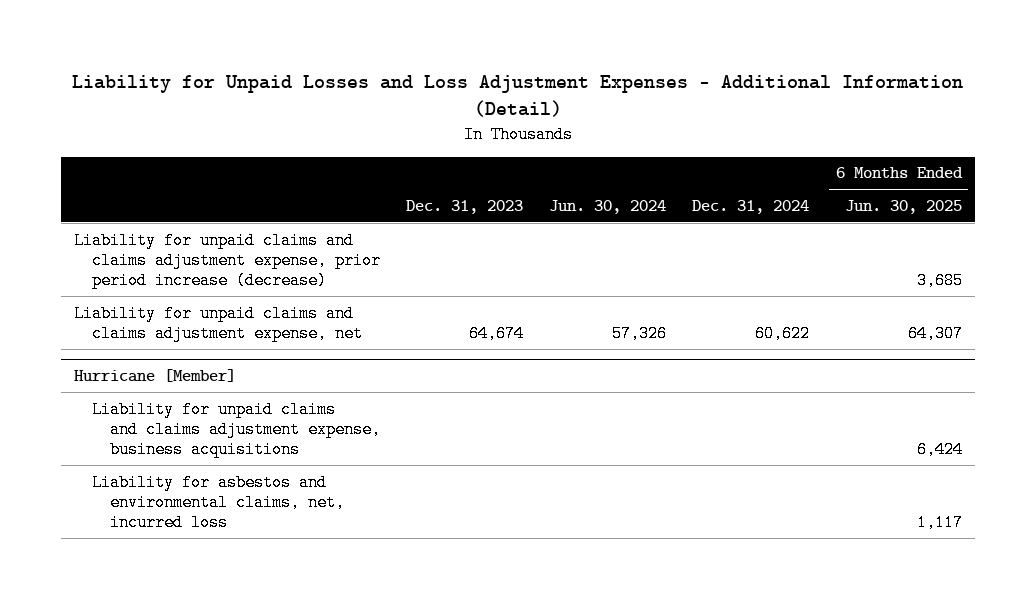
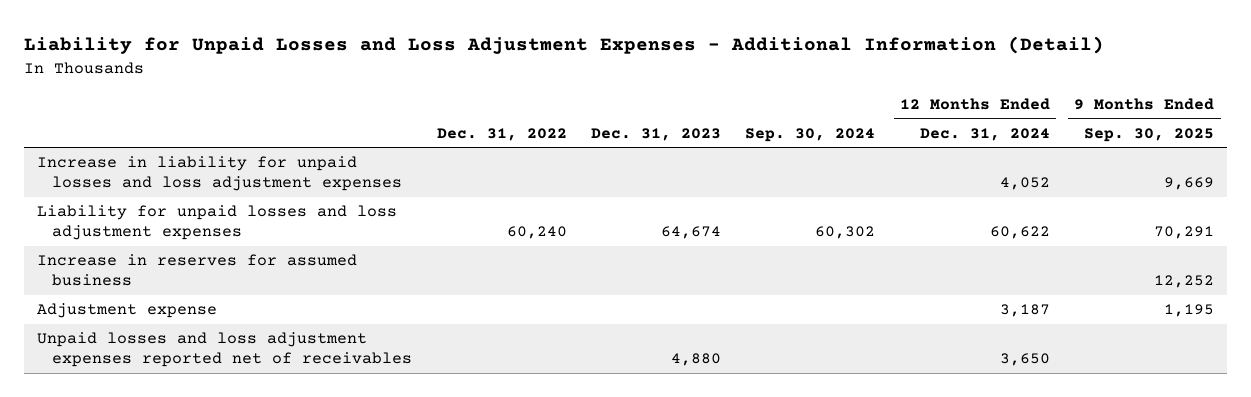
- | Dec. 31, 2023 | Jun. 30, 2024 | Dec. 31, 2024 | 6 Months Ended Jun. 30, 2025
+ | Dec. 31, 2022 | Dec. 31, 2023 | Sep. 30, 2024 | 12 Months Ended Dec. 31, 2024 | 9 Months Ended Sep. 30, 2025
- Liability for unpaid claims and claims adjustment expense, prior period increase (decrease) | | | | 3,685
- Liability for unpaid claims and claims adjustment expense, net | 64,674 | 57,326 | 60,622 | 64,307
- Hurricane [Member]
- Liability for unpaid claims and claims adjustment expense, business acquisitions | | | | 6,424
- Liability for asbestos and environmental claims, net, incurred loss | | | | 1,117
+ Increase in liability for unpaid losses and loss adjustment expenses | | | | 4,052 | 9,669
+ Liability for unpaid losses and loss adjustment expenses | 60,240 | 64,674 | 60,302 | 60,622 | 70,291
+ Increase in reserves for assumed business | | | | | 12,252
+ Adjustment expense | | | | 3,187 | 1,195
+ Unpaid losses and loss adjustment expenses reported net of receivables | | 4,880 | | 3,650 |

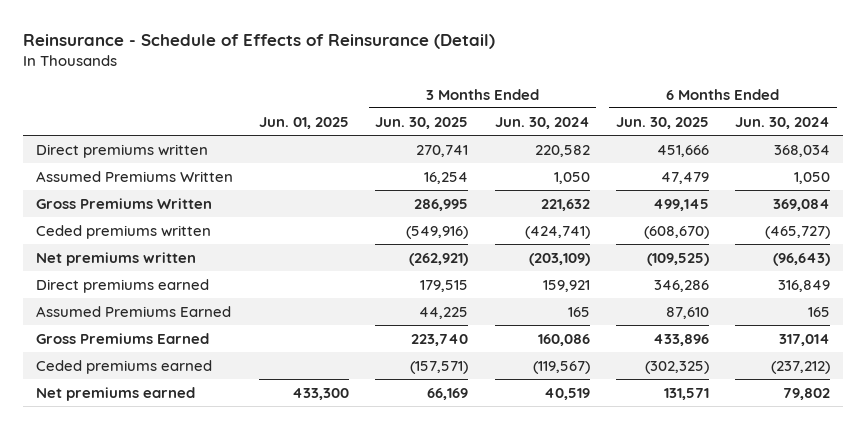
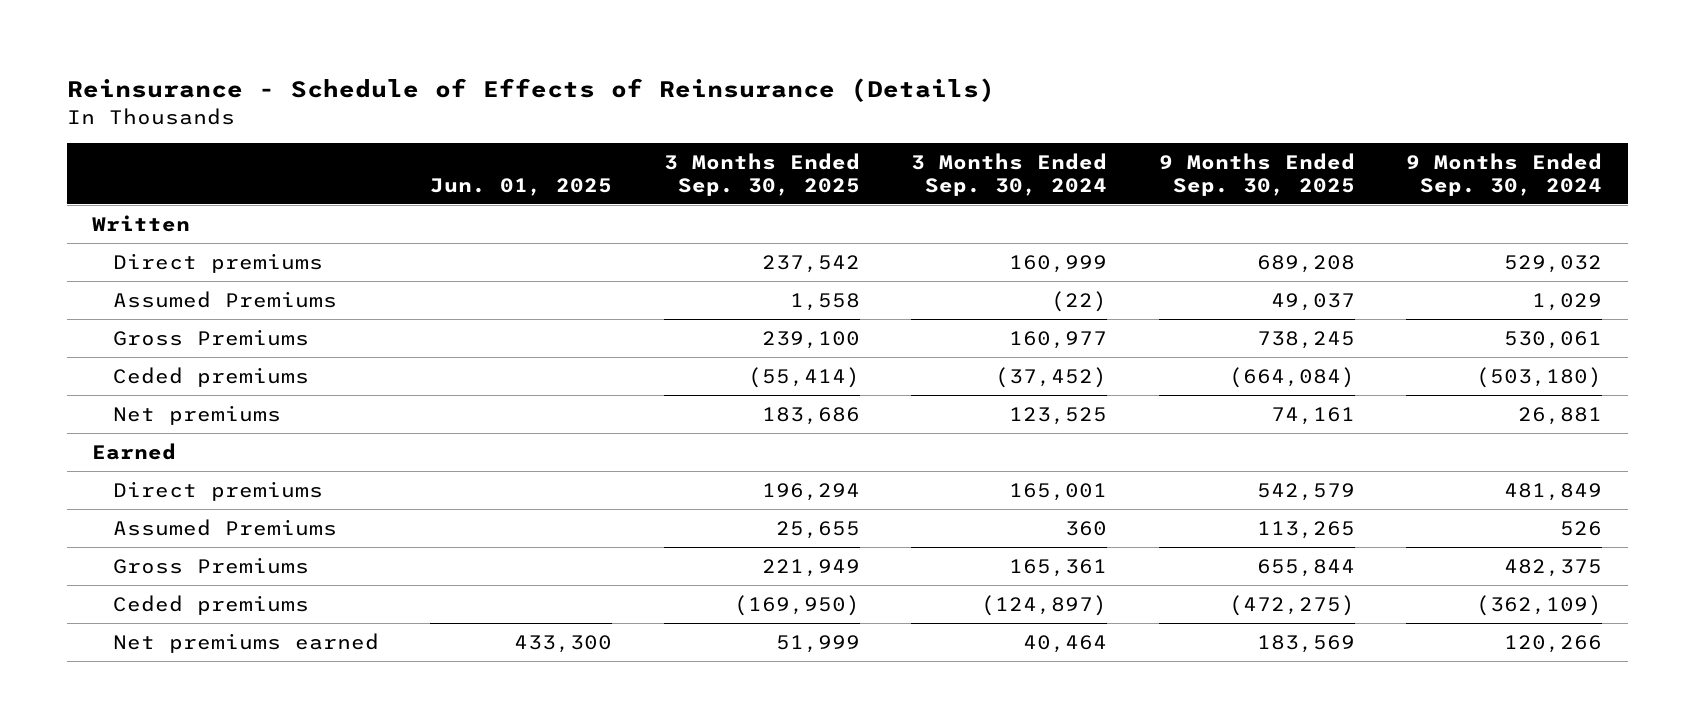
- Reinsurance - Schedule of Effects of Reinsurance (Detail)
+ Reinsurance - Schedule of Effects of Reinsurance (Details)
- | Jun. 01, 2025 | 3 Months Ended Jun. 30, 2025 | 3 Months Ended Jun. 30, 2024 | 6 Months Ended Jun. 30, 2025 | 6 Months Ended Jun. 30, 2024
+ | Jun. 01, 2025 | 3 Months Ended Sep. 30, 2025 | 3 Months Ended Sep. 30, 2024 | 9 Months Ended Sep. 30, 2025 | 9 Months Ended Sep. 30, 2024
- Direct premiums written | | 270,741 | 220,582 | 451,666 | 368,034
- Assumed Premiums Written | | 16,254 | 1,050 | 47,479 | 1,050
- Gross Premiums Written | | 286,995 | 221,632 | 499,145 | 369,084
- Ceded premiums written | | (549,916) | (424,741) | (608,670) | (465,727)
- Net premiums written | | (262,921) | (203,109) | (109,525) | (96,643)
- Direct premiums earned | | 179,515 | 159,921 | 346,286 | 316,849
- Assumed Premiums Earned | | 44,225 | 165 | 87,610 | 165
- Gross Premiums Earned | | 223,740 | 160,086 | 433,896 | 317,014
- Ceded premiums earned | | (157,571) | (119,567) | (302,325) | (237,212)
+ Written
+ Direct premiums | | 237,542 | 160,999 | 689,208 | 529,032
+ Assumed Premiums | | 1,558 | (22) | 49,037 | 1,029
+ Gross Premiums | | 239,100 | 160,977 | 738,245 | 530,061
+ Ceded premiums | | (55,414) | (37,452) | (664,084) | (503,180)
+ Net premiums | | 183,686 | 123,525 | 74,161 | 26,881
+ Earned
+ Direct premiums | | 196,294 | 165,001 | 542,579 | 481,849
+ Assumed Premiums | | 25,655 | 360 | 113,265 | 526
+ Gross Premiums | | 221,949 | 165,361 | 655,844 | 482,375
+ Ceded premiums | | (169,950) | (124,897) | (472,275) | (362,109)

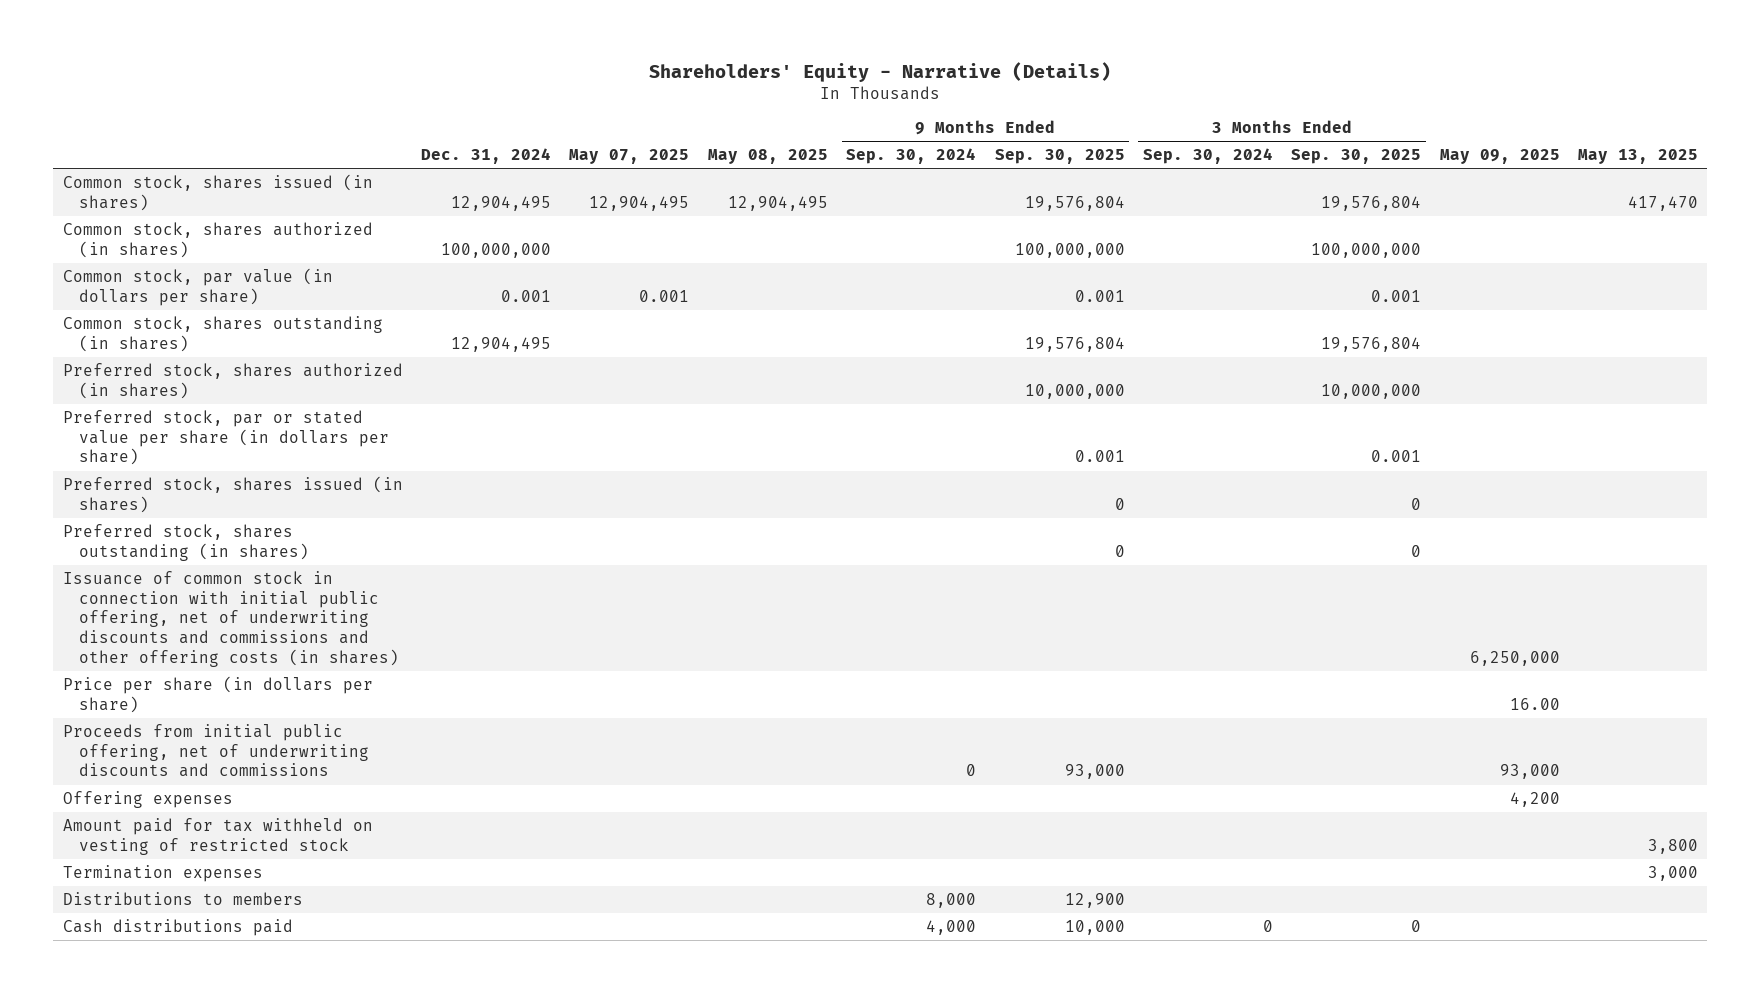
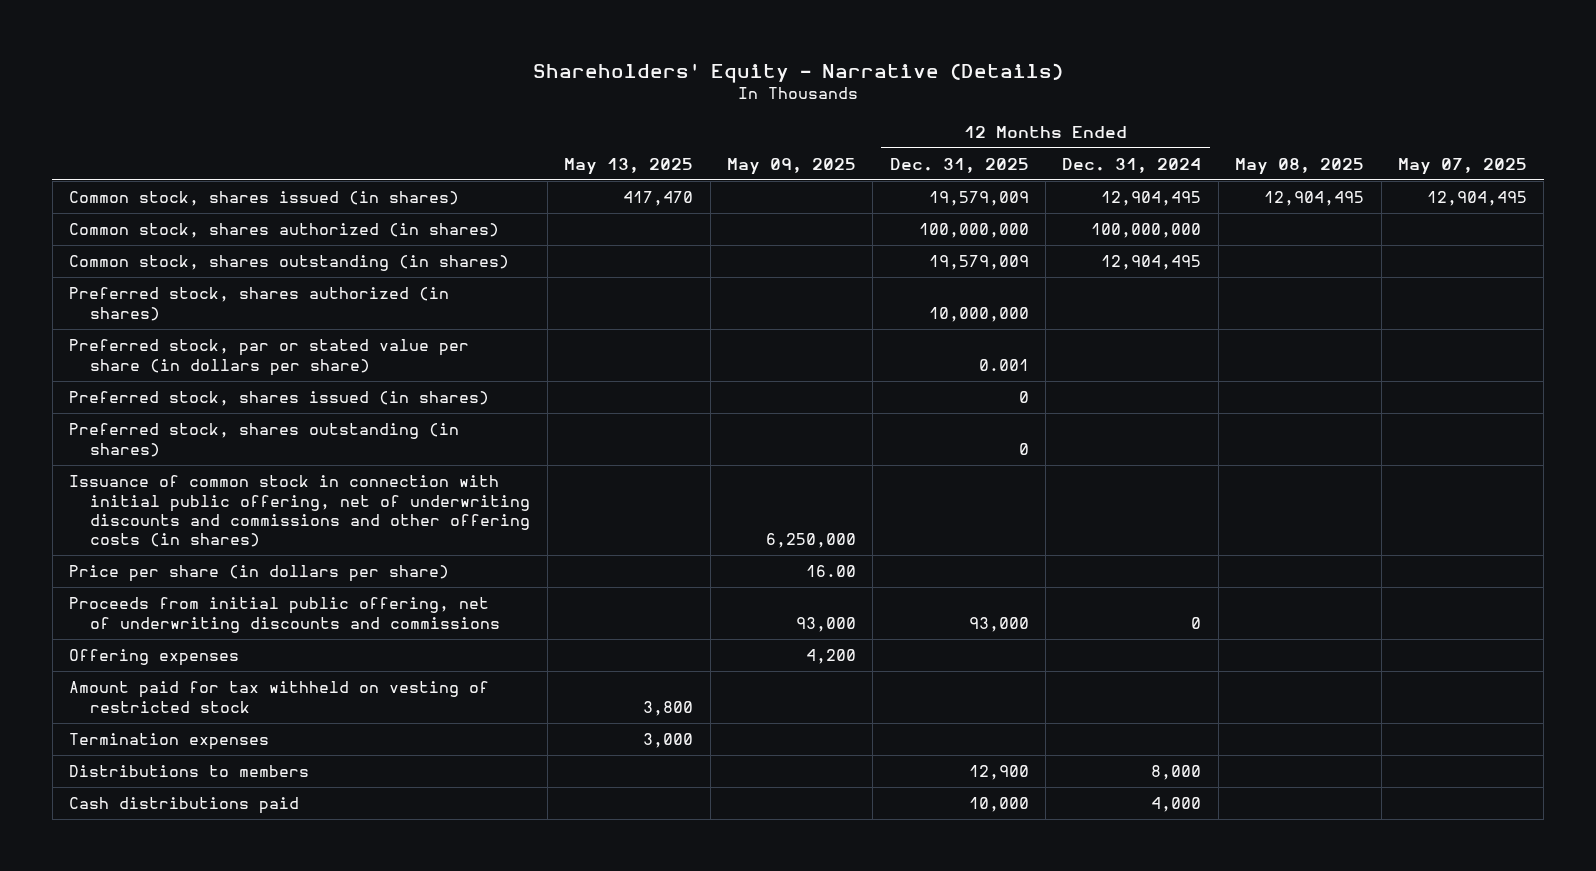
- | Dec. 31, 2024 | May 07, 2025 | May 08, 2025 | 9 Months Ended Sep. 30, 2024 | 9 Months Ended Sep. 30, 2025 | 3 Months Ended Sep. 30, 2024 | 3 Months Ended Sep. 30, 2025 | May 09, 2025 | May 13, 2025
+ | May 13, 2025 | May 09, 2025 | 12 Months Ended Dec. 31, 2025 | 12 Months Ended Dec. 31, 2024 | May 08, 2025 | May 07, 2025
- Common stock, par value (in dollars per share) | 0.001 | 0.001 | | | 0.001 | | 0.001 | |

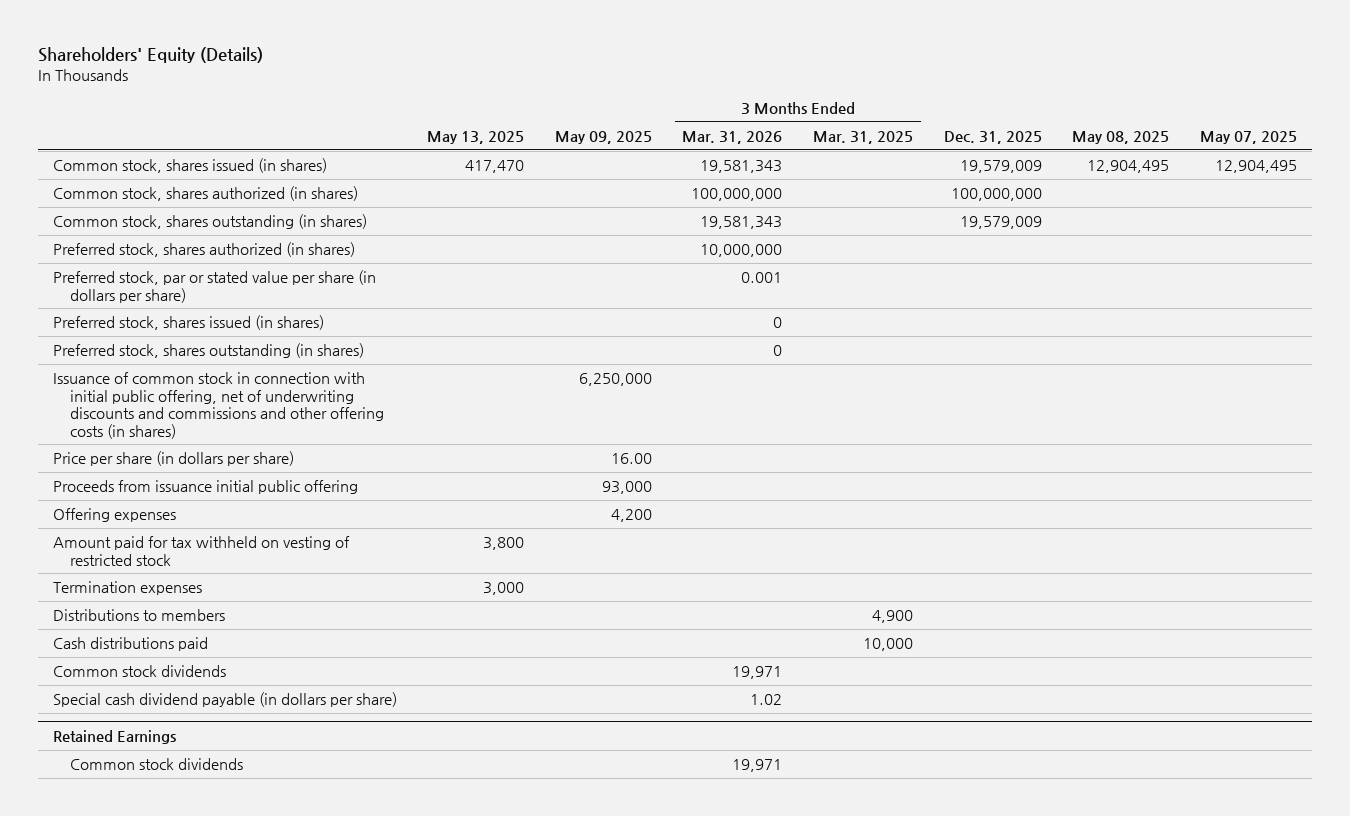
- Shareholders' Equity - Narrative (Details)
+ Shareholders' Equity (Details)
- | May 13, 2025 | May 09, 2025 | 12 Months Ended Dec. 31, 2025 | 12 Months Ended Dec. 31, 2024 | May 08, 2025 | May 07, 2025
+ | May 13, 2025 | May 09, 2025 | 3 Months Ended Mar. 31, 2026 | 3 Months Ended Mar. 31, 2025 | Dec. 31, 2025 | May 08, 2025 | May 07, 2025
- Proceeds from initial public offering, net of underwriting discounts and commissions | | 93,000 | 93,000 | 0 | |
+ Proceeds from issuance initial public offering | | 93,000 | | | | |
+ Common stock dividends | | | 19,971 | | | |
+ Special cash dividend payable (in dollars per share) | | | 1.02 | | | |
+ Retained Earnings
+ Common stock dividends | | | 19,971 | | | |

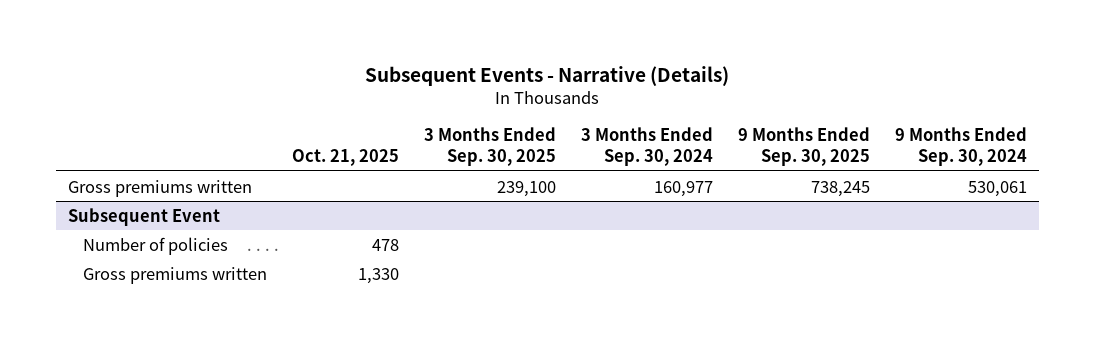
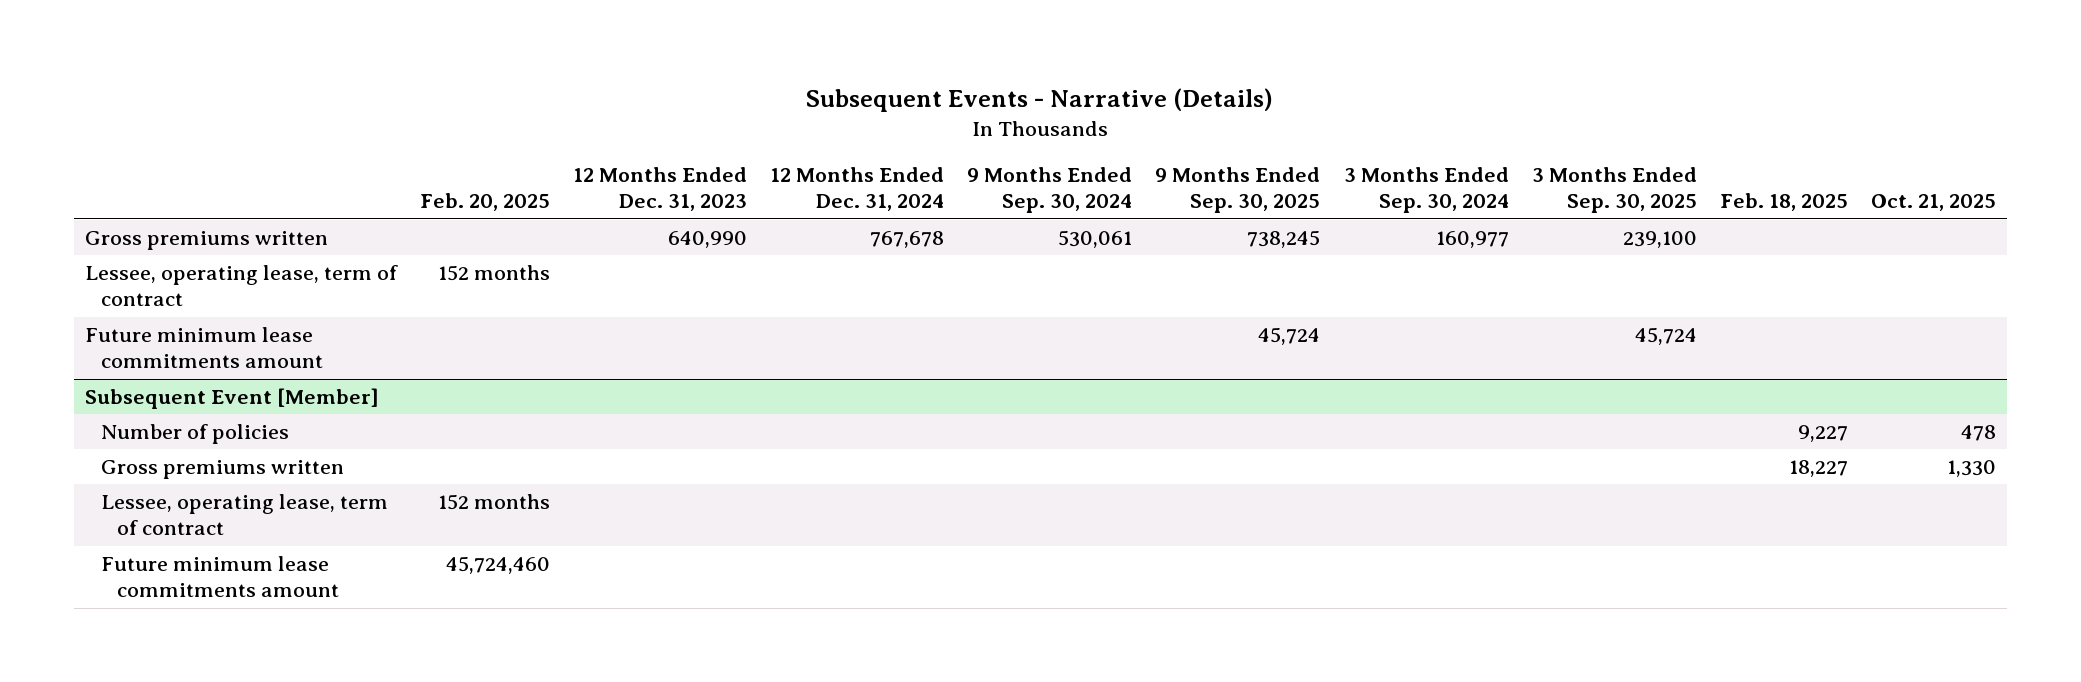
- | Oct. 21, 2025 | 3 Months Ended Sep. 30, 2025 | 3 Months Ended Sep. 30, 2024 | 9 Months Ended Sep. 30, 2025 | 9 Months Ended Sep. 30, 2024
+ | Feb. 20, 2025 | 12 Months Ended Dec. 31, 2023 | 12 Months Ended Dec. 31, 2024 | 9 Months Ended Sep. 30, 2024 | 9 Months Ended Sep. 30, 2025 | 3 Months Ended Sep. 30, 2024 | 3 Months Ended Sep. 30, 2025 | Feb. 18, 2025 | Oct. 21, 2025
- Subsequent Event
+ Lessee, operating lease, term of contract | 152 months | | | | | | | |
+ Future minimum lease commitments amount | | | | | 45,724 | | 45,724 | |
+ Subsequent Event [Member]
+ Lessee, operating lease, term of contract | 152 months | | | | | | | |
+ Future minimum lease commitments amount | 45,724,460 | | | | | | | |

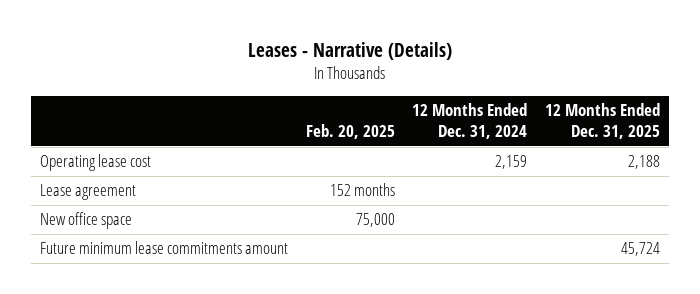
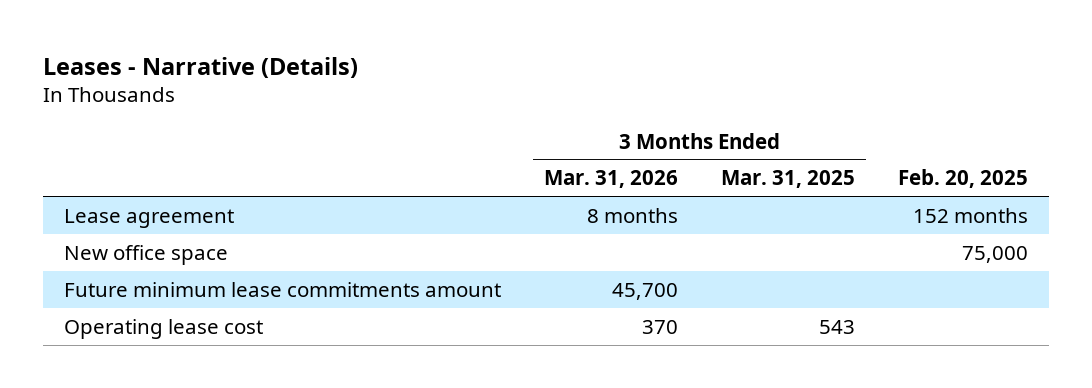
- | Feb. 20, 2025 | 12 Months Ended Dec. 31, 2024 | 12 Months Ended Dec. 31, 2025
+ | 3 Months Ended Mar. 31, 2026 | 3 Months Ended Mar. 31, 2025 | Feb. 20, 2025
moved down: Operating lease cost | 370 | 543 |

